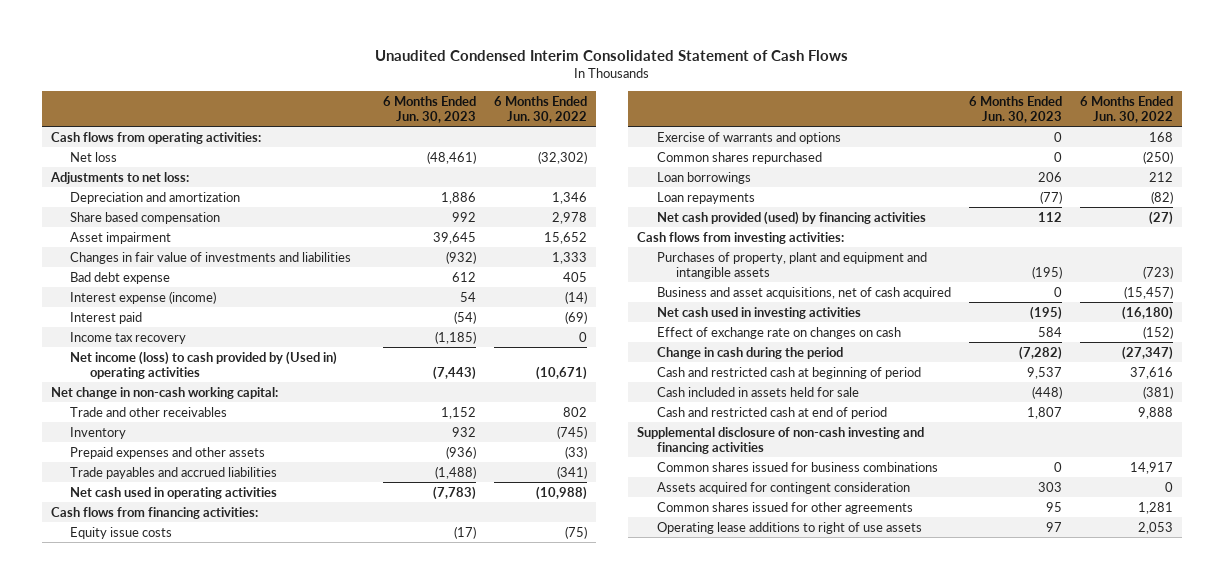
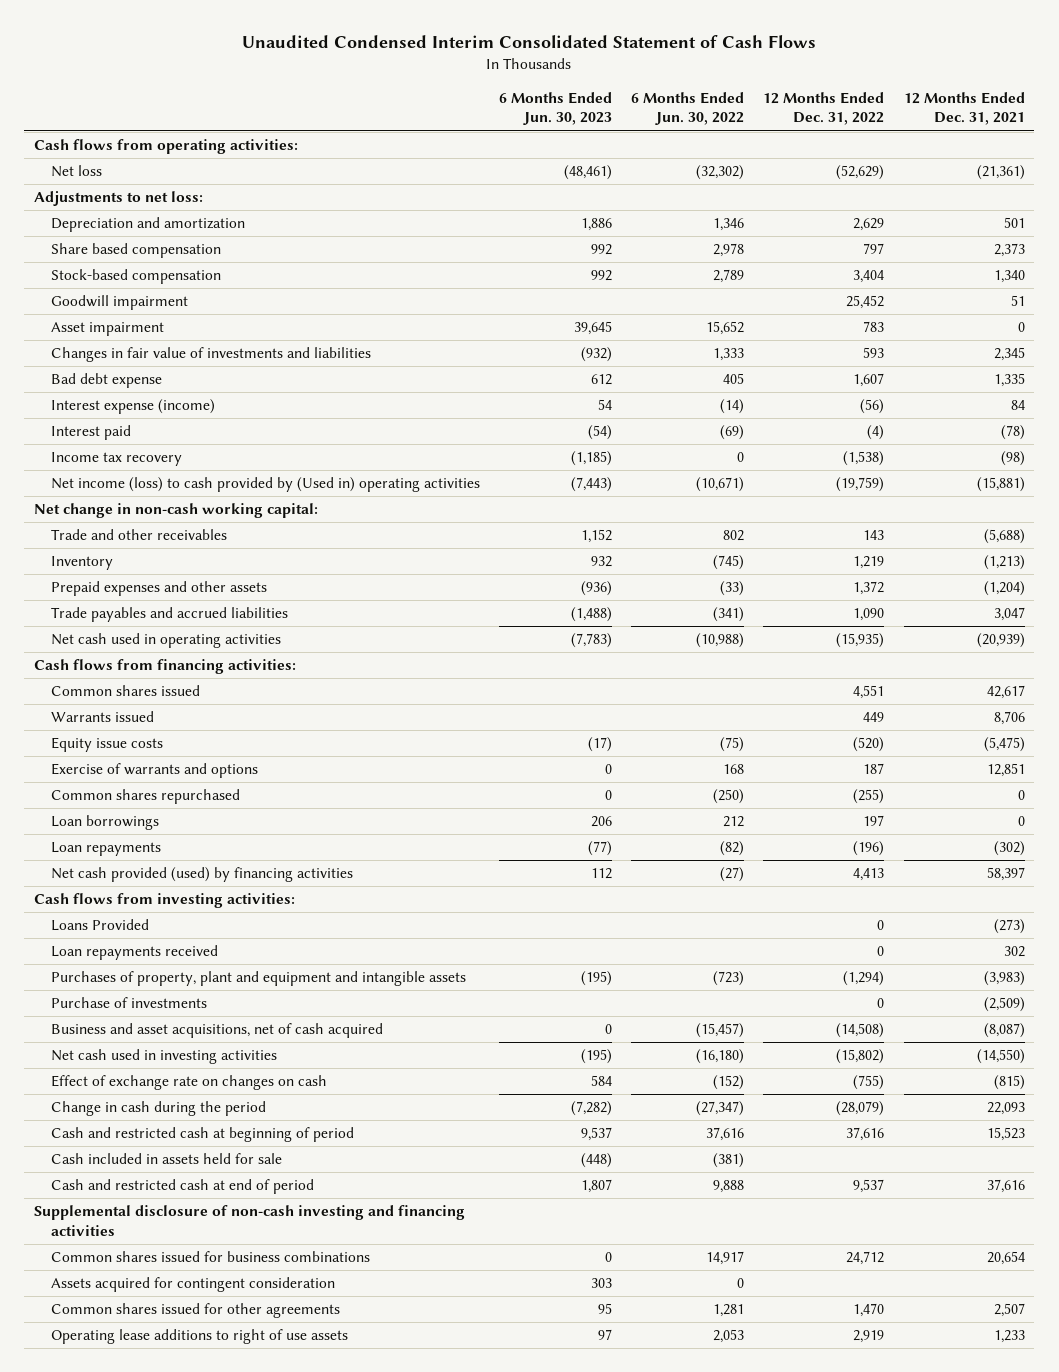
- | 6 Months Ended Jun. 30, 2023 | 6 Months Ended Jun. 30, 2022
+ | 6 Months Ended Jun. 30, 2023 | 6 Months Ended Jun. 30, 2022 | 12 Months Ended Dec. 31, 2022 | 12 Months Ended Dec. 31, 2021
+ Stock-based compensation | 992 | 2,789 | 3,404 | 1,340
+ Goodwill impairment | | | 25,452 | 51
+ Common shares issued | | | 4,551 | 42,617
+ Warrants issued | | | 449 | 8,706
+ Loans Provided | | | 0 | (273)
+ Loan repayments received | | | 0 | 302
+ Purchase of investments | | | 0 | (2,509)

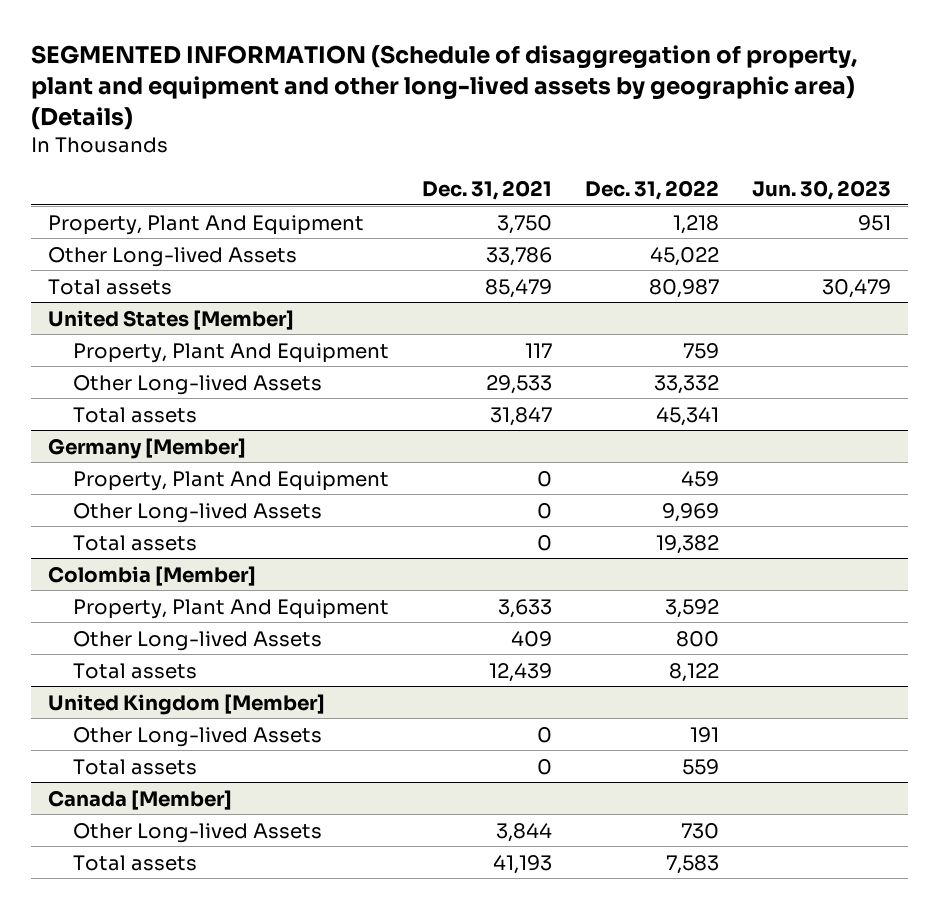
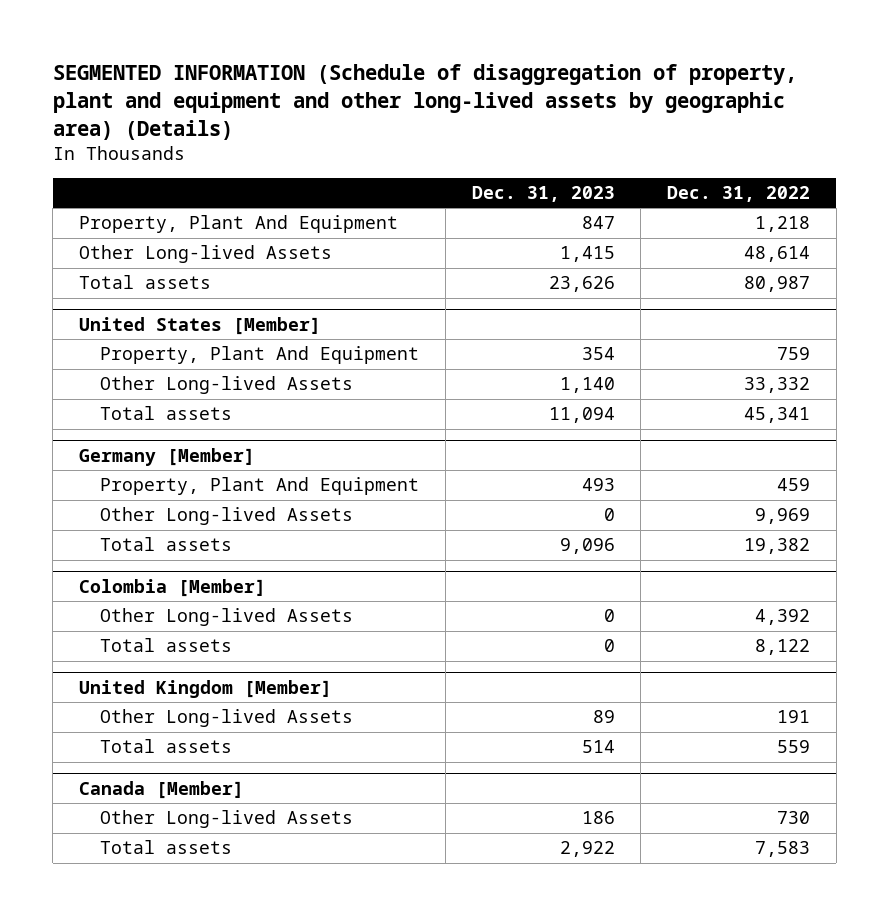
- | Dec. 31, 2021 | Dec. 31, 2022 | Jun. 30, 2023
+ | Dec. 31, 2023 | Dec. 31, 2022
- Other Long-lived Assets | 33,786 | 45,022 |
+ Other Long-lived Assets | 1,415 | 48,614
@ Colombia [Member]
- Property, Plant And Equipment | 3,633 | 3,592 |
- Other Long-lived Assets | 409 | 800 |
+ Other Long-lived Assets | 0 | 4,392

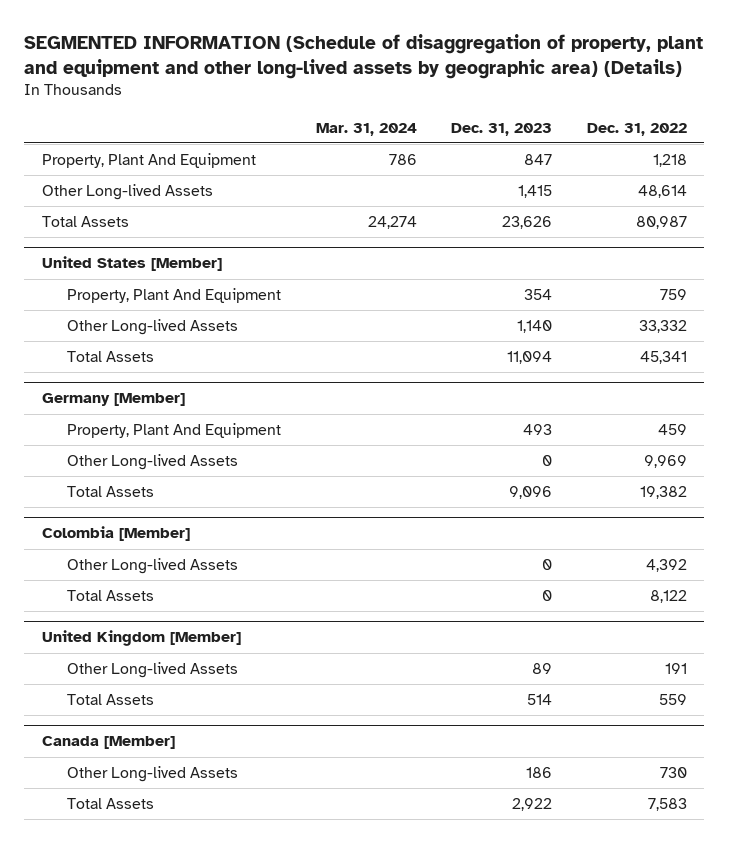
- | Dec. 31, 2023 | Dec. 31, 2022
+ | Mar. 31, 2024 | Dec. 31, 2023 | Dec. 31, 2022
- Total assets | 23,626 | 80,987
+ Total Assets | 24,274 | 23,626 | 80,987
@ United States [Member]
- Total assets | 11,094 | 45,341
+ Total Assets | | 11,094 | 45,341
@ Germany [Member]
- Total assets | 9,096 | 19,382
+ Total Assets | | 9,096 | 19,382
@ Colombia [Member]
- Total assets | 0 | 8,122
+ Total Assets | | 0 | 8,122
@ United Kingdom [Member]
- Total assets | 514 | 559
+ Total Assets | | 514 | 559
@ Canada [Member]
- Total assets | 2,922 | 7,583
+ Total Assets | | 2,922 | 7,583

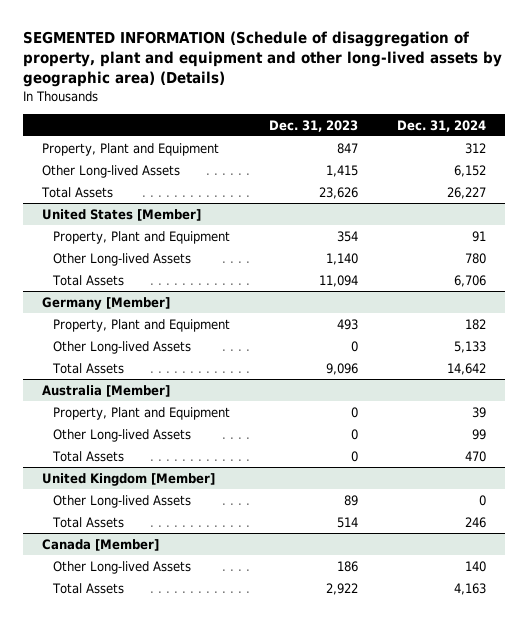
- | Mar. 31, 2024 | Dec. 31, 2023 | Dec. 31, 2022
+ | Dec. 31, 2023 | Dec. 31, 2024
- Property, Plant And Equipment | 786 | 847 | 1,218
+ Property, Plant and Equipment | 847 | 312
@ United States [Member]
- Property, Plant And Equipment | | 354 | 759
+ Property, Plant and Equipment | 354 | 91
@ Germany [Member]
- Property, Plant And Equipment | | 493 | 459
+ Property, Plant and Equipment | 493 | 182
- Colombia [Member]
+ Australia [Member]
+ Property, Plant and Equipment | 0 | 39

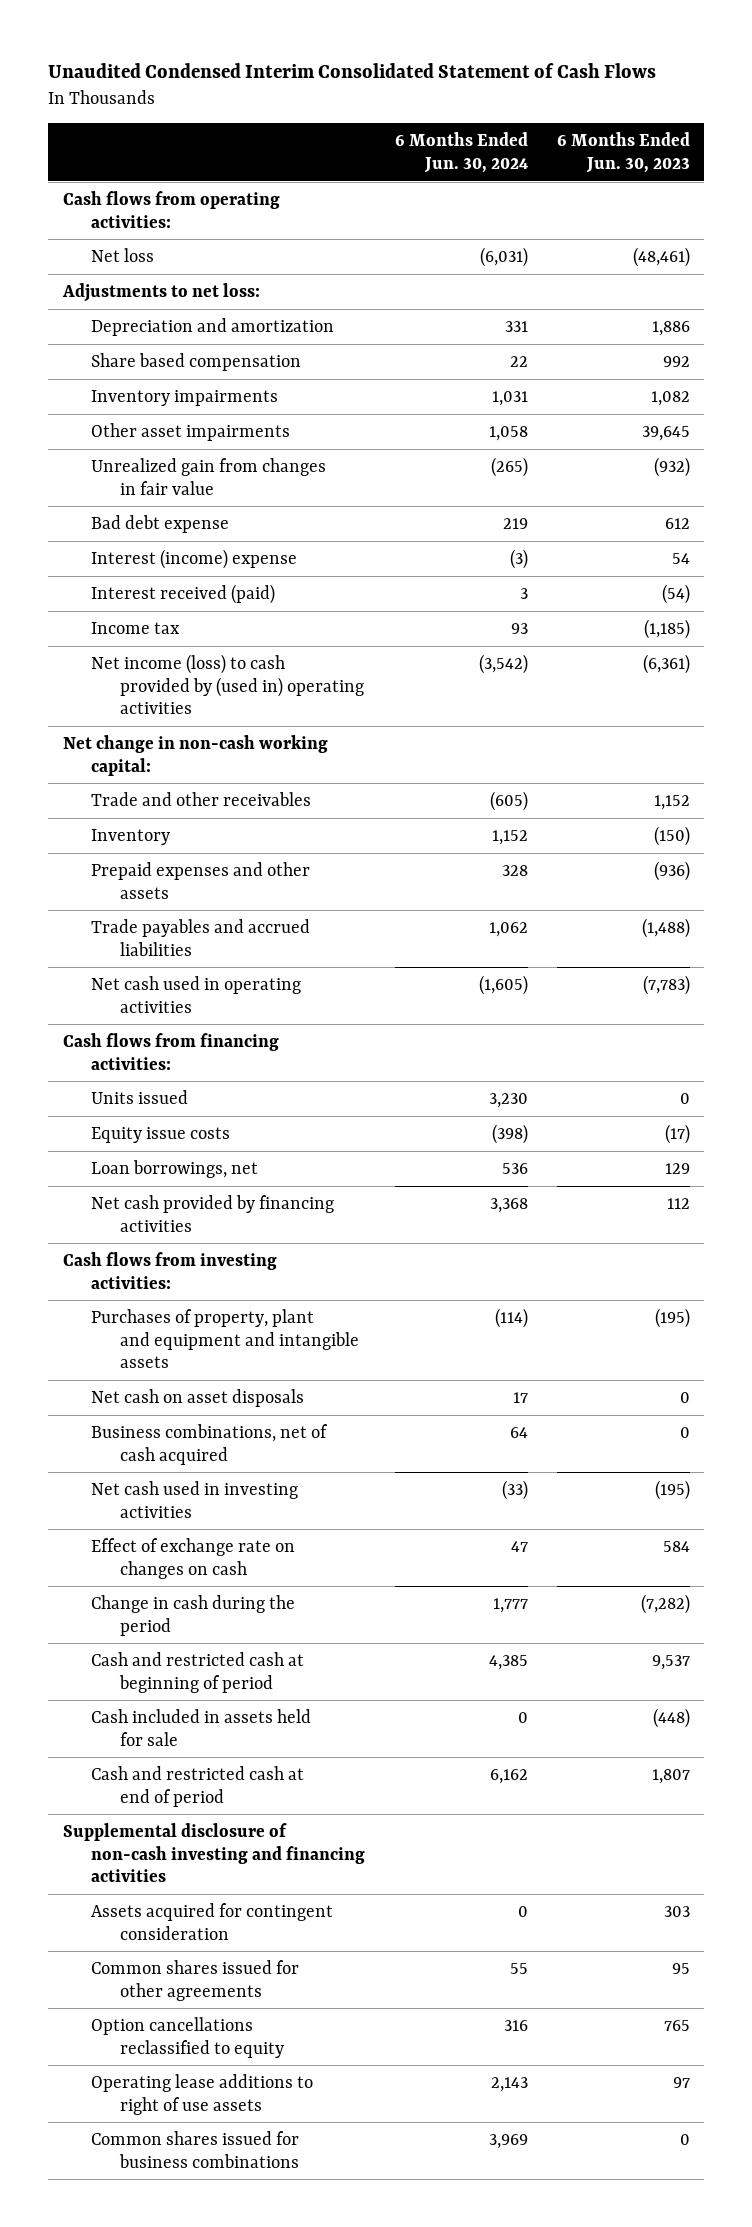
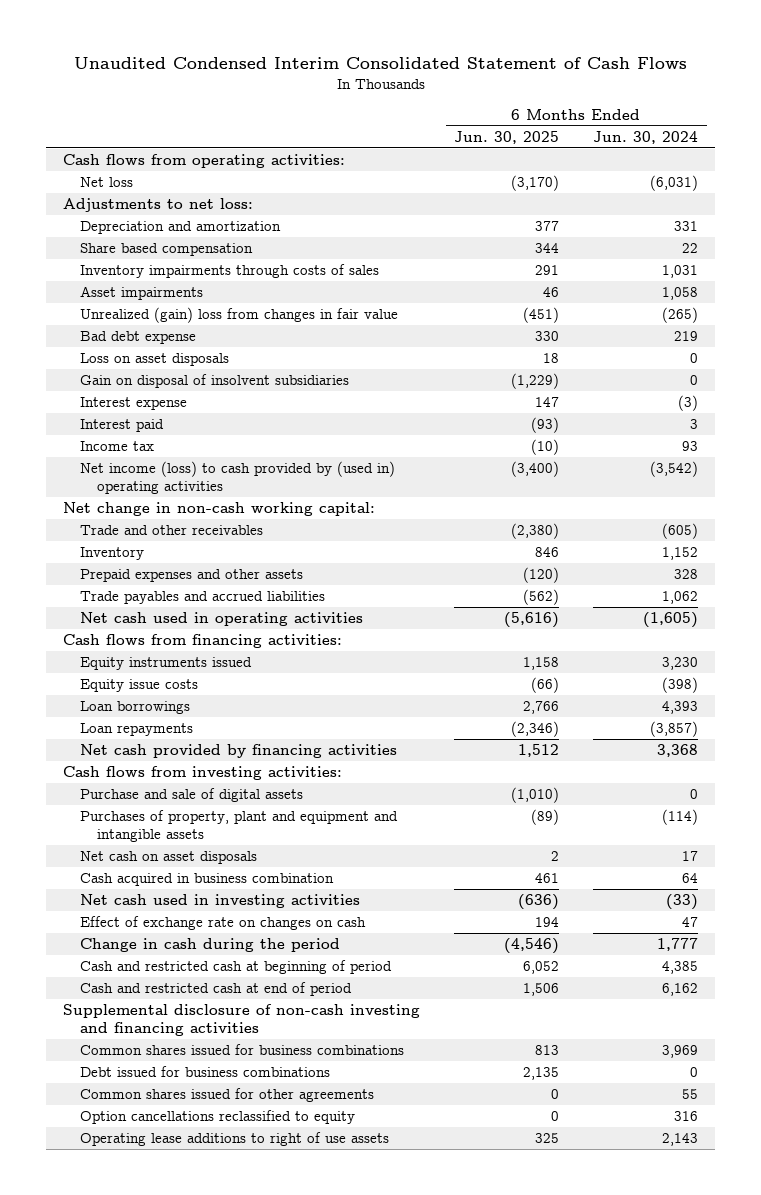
- | 6 Months Ended Jun. 30, 2024 | 6 Months Ended Jun. 30, 2023
+ | 6 Months Ended Jun. 30, 2025 | 6 Months Ended Jun. 30, 2024
- Inventory impairments | 1,031 | 1,082
- Other asset impairments | 1,058 | 39,645
- Unrealized gain from changes in fair value | (265) | (932)
+ Inventory impairments through costs of sales | 291 | 1,031
+ Asset impairments | 46 | 1,058
+ Unrealized (gain) loss from changes in fair value | (451) | (265)
- Interest (income) expense | (3) | 54
- Interest received (paid) | 3 | (54)
+ Loss on asset disposals | 18 | 0
+ Gain on disposal of insolvent subsidiaries | (1,229) | 0
+ Interest expense | 147 | (3)
+ Interest paid | (93) | 3
- Units issued | 3,230 | 0
+ Equity instruments issued | 1,158 | 3,230
- Loan borrowings, net | 536 | 129
+ Loan borrowings | 2,766 | 4,393
+ Loan repayments | (2,346) | (3,857)
+ Purchase and sale of digital assets | (1,010) | 0
- Business combinations, net of cash acquired | 64 | 0
+ Cash acquired in business combination | 461 | 64
- Cash included in assets held for sale | 0 | (448)
- Assets acquired for contingent consideration | 0 | 303
moved up: Common shares issued for business combinations | 813 | 3,969
+ Debt issued for business combinations | 2,135 | 0

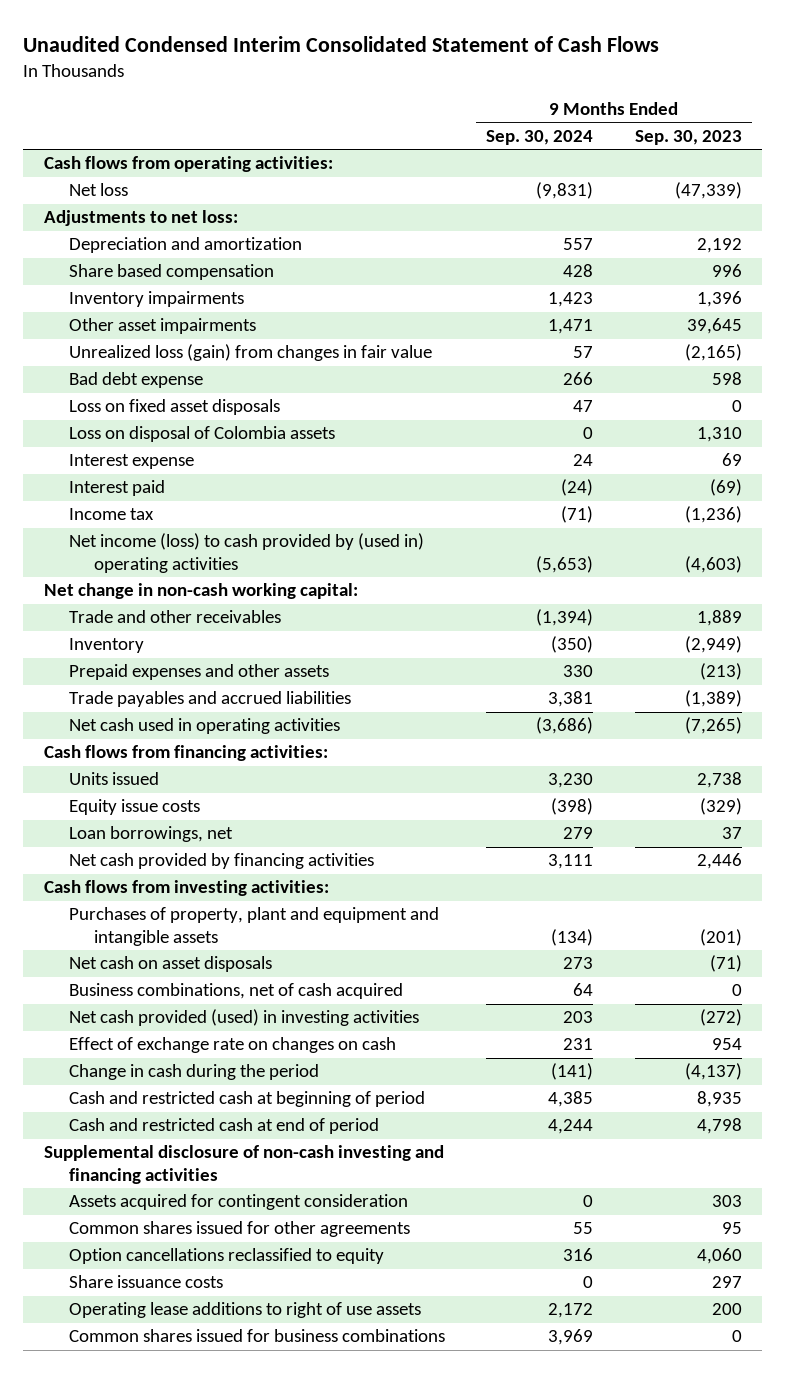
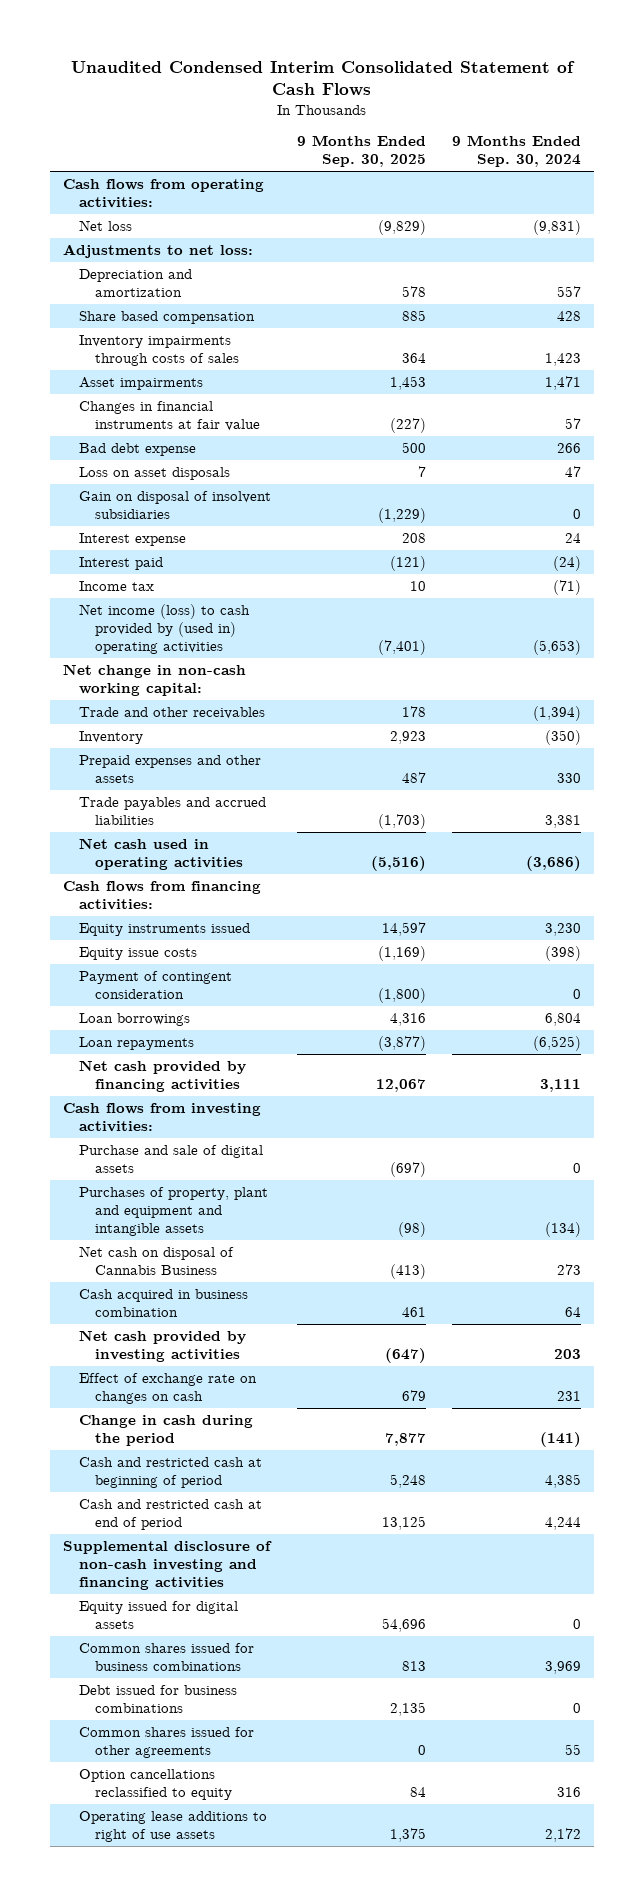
- | 9 Months Ended Sep. 30, 2024 | 9 Months Ended Sep. 30, 2023
+ | 9 Months Ended Sep. 30, 2025 | 9 Months Ended Sep. 30, 2024
- Inventory impairments | 1,423 | 1,396
- Other asset impairments | 1,471 | 39,645
- Unrealized loss (gain) from changes in fair value | 57 | (2,165)
+ Inventory impairments through costs of sales | 364 | 1,423
+ Asset impairments | 1,453 | 1,471
+ Changes in financial instruments at fair value | (227) | 57
- Loss on fixed asset disposals | 47 | 0
- Loss on disposal of Colombia assets | 0 | 1,310
+ Loss on asset disposals | 7 | 47
+ Gain on disposal of insolvent subsidiaries | (1,229) | 0
- Units issued | 3,230 | 2,738
+ Equity instruments issued | 14,597 | 3,230
- Loan borrowings, net | 279 | 37
+ Payment of contingent consideration | (1,800) | 0
+ Loan borrowings | 4,316 | 6,804
+ Loan repayments | (3,877) | (6,525)
+ Purchase and sale of digital assets | (697) | 0
- Net cash on asset disposals | 273 | (71)
- Business combinations, net of cash acquired | 64 | 0
- Net cash provided (used) in investing activities | 203 | (272)
+ Net cash on disposal of Cannabis Business | (413) | 273
+ Cash acquired in business combination | 461 | 64
+ Net cash provided by investing activities | (647) | 203
- Assets acquired for contingent consideration | 0 | 303
+ Equity issued for digital assets | 54,696 | 0
moved up: Common shares issued for business combinations | 813 | 3,969
+ Debt issued for business combinations | 2,135 | 0
- Share issuance costs | 0 | 297

